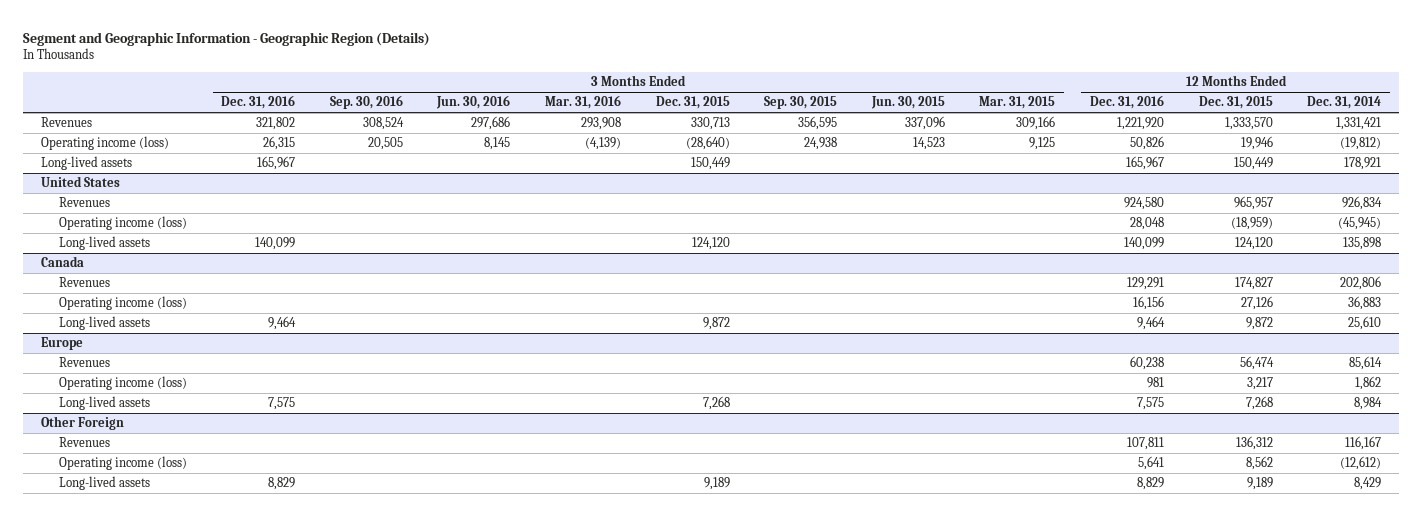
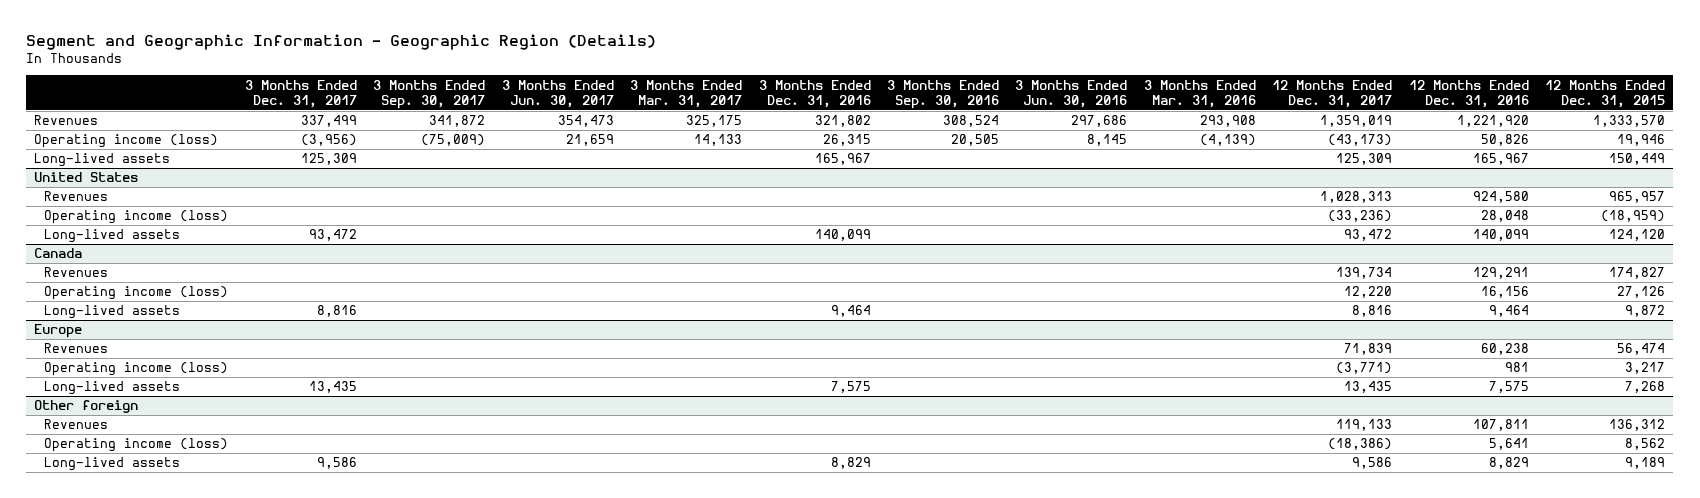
- | 3 Months Ended Dec. 31, 2016 | 3 Months Ended Sep. 30, 2016 | 3 Months Ended Jun. 30, 2016 | 3 Months Ended Mar. 31, 2016 | 3 Months Ended Dec. 31, 2015 | 3 Months Ended Sep. 30, 2015 | 3 Months Ended Jun. 30, 2015 | 3 Months Ended Mar. 31, 2015 | 12 Months Ended Dec. 31, 2016 | 12 Months Ended Dec. 31, 2015 | 12 Months Ended Dec. 31, 2014
+ | 3 Months Ended Dec. 31, 2017 | 3 Months Ended Sep. 30, 2017 | 3 Months Ended Jun. 30, 2017 | 3 Months Ended Mar. 31, 2017 | 3 Months Ended Dec. 31, 2016 | 3 Months Ended Sep. 30, 2016 | 3 Months Ended Jun. 30, 2016 | 3 Months Ended Mar. 31, 2016 | 12 Months Ended Dec. 31, 2017 | 12 Months Ended Dec. 31, 2016 | 12 Months Ended Dec. 31, 2015
- Other Foreign
+ Other foreign

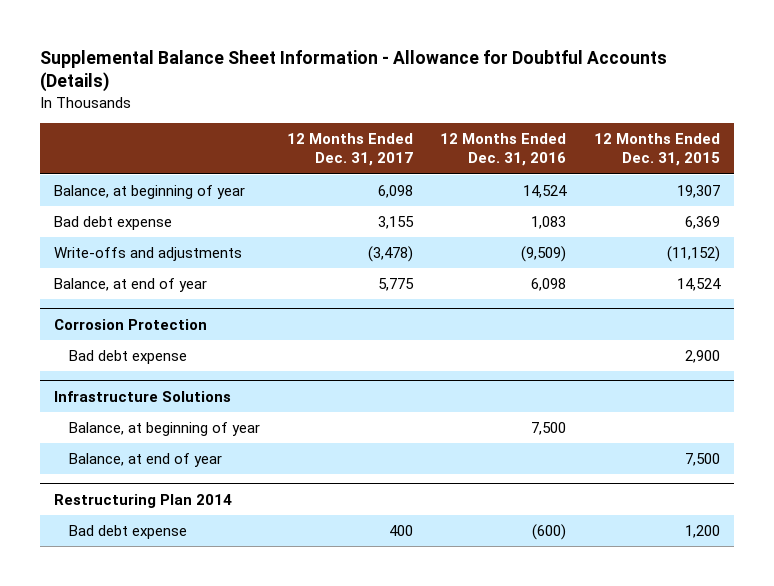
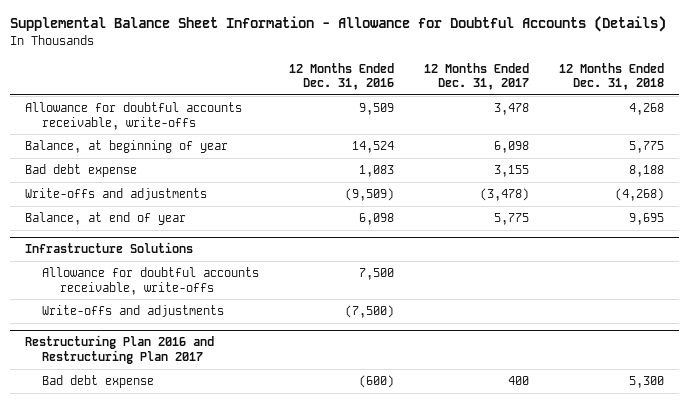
- | 12 Months Ended Dec. 31, 2017 | 12 Months Ended Dec. 31, 2016 | 12 Months Ended Dec. 31, 2015
+ | 12 Months Ended Dec. 31, 2016 | 12 Months Ended Dec. 31, 2017 | 12 Months Ended Dec. 31, 2018
+ Allowance for doubtful accounts receivable, write-offs | 9,509 | 3,478 | 4,268
- Corrosion Protection
- Bad debt expense | | | 2,900
@ Infrastructure Solutions
- Balance, at beginning of year | | 7,500 |
- Balance, at end of year | | | 7,500
- Restructuring Plan 2014
@ Infrastructure Solutions
+ Allowance for doubtful accounts receivable, write-offs | 7,500 | |
+ Write-offs and adjustments | (7,500) | |
+ Restructuring Plan 2016 and Restructuring Plan 2017

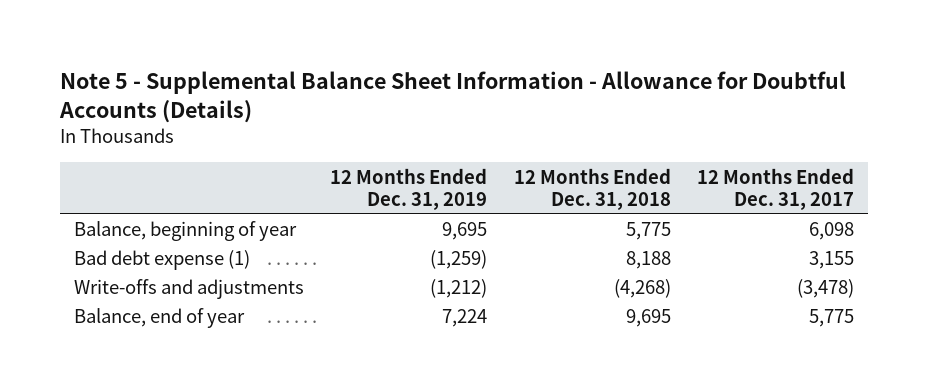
- Supplemental Balance Sheet Information - Allowance for Doubtful Accounts (Details)
+ Note 5 - Supplemental Balance Sheet Information - Allowance for Doubtful Accounts (Details)
- | 12 Months Ended Dec. 31, 2016 | 12 Months Ended Dec. 31, 2017 | 12 Months Ended Dec. 31, 2018
+ | 12 Months Ended Dec. 31, 2019 | 12 Months Ended Dec. 31, 2018 | 12 Months Ended Dec. 31, 2017
- Allowance for doubtful accounts receivable, write-offs | 9,509 | 3,478 | 4,268
- Balance, at beginning of year | 14,524 | 6,098 | 5,775
- Bad debt expense | 1,083 | 3,155 | 8,188
+ Balance, beginning of year | 9,695 | 5,775 | 6,098
+ Bad debt expense (1) | (1,259) | 8,188 | 3,155
- Balance, at end of year | 6,098 | 5,775 | 9,695
- Infrastructure Solutions
- Allowance for doubtful accounts receivable, write-offs | 7,500 | |
- Write-offs and adjustments | (7,500) | |
- Restructuring Plan 2016 and Restructuring Plan 2017
- Bad debt expense | (600) | 400 | 5,300
+ Balance, end of year | 7,224 | 9,695 | 5,775

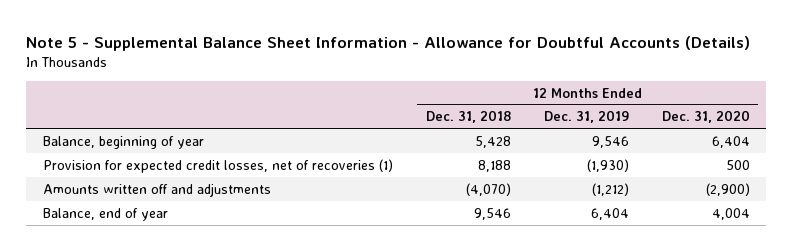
- | 12 Months Ended Dec. 31, 2019 | 12 Months Ended Dec. 31, 2018 | 12 Months Ended Dec. 31, 2017
+ | 12 Months Ended Dec. 31, 2018 | 12 Months Ended Dec. 31, 2019 | 12 Months Ended Dec. 31, 2020
- Balance, beginning of year | 9,695 | 5,775 | 6,098
- Bad debt expense (1) | (1,259) | 8,188 | 3,155
- Write-offs and adjustments | (1,212) | (4,268) | (3,478)
- Balance, end of year | 7,224 | 9,695 | 5,775
+ Balance, beginning of year | 5,428 | 9,546 | 6,404
+ Provision for expected credit losses, net of recoveries (1) | 8,188 | (1,930) | 500
+ Amounts written off and adjustments | (4,070) | (1,212) | (2,900)
+ Balance, end of year | 9,546 | 6,404 | 4,004

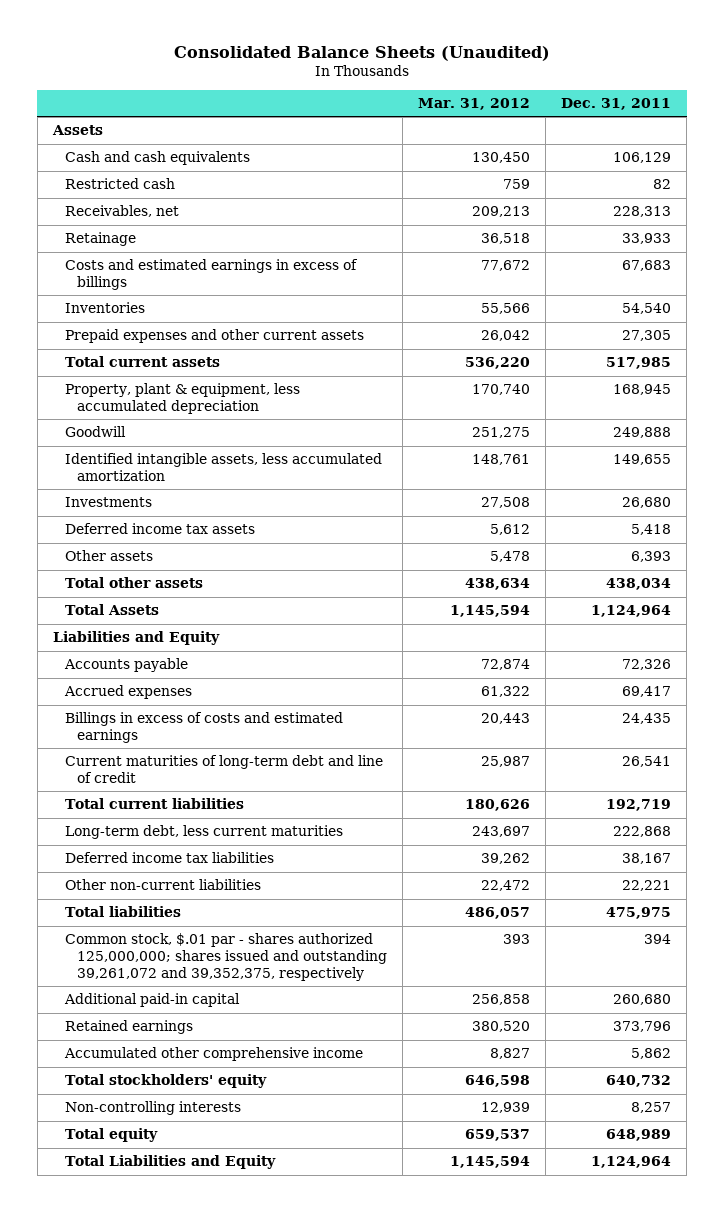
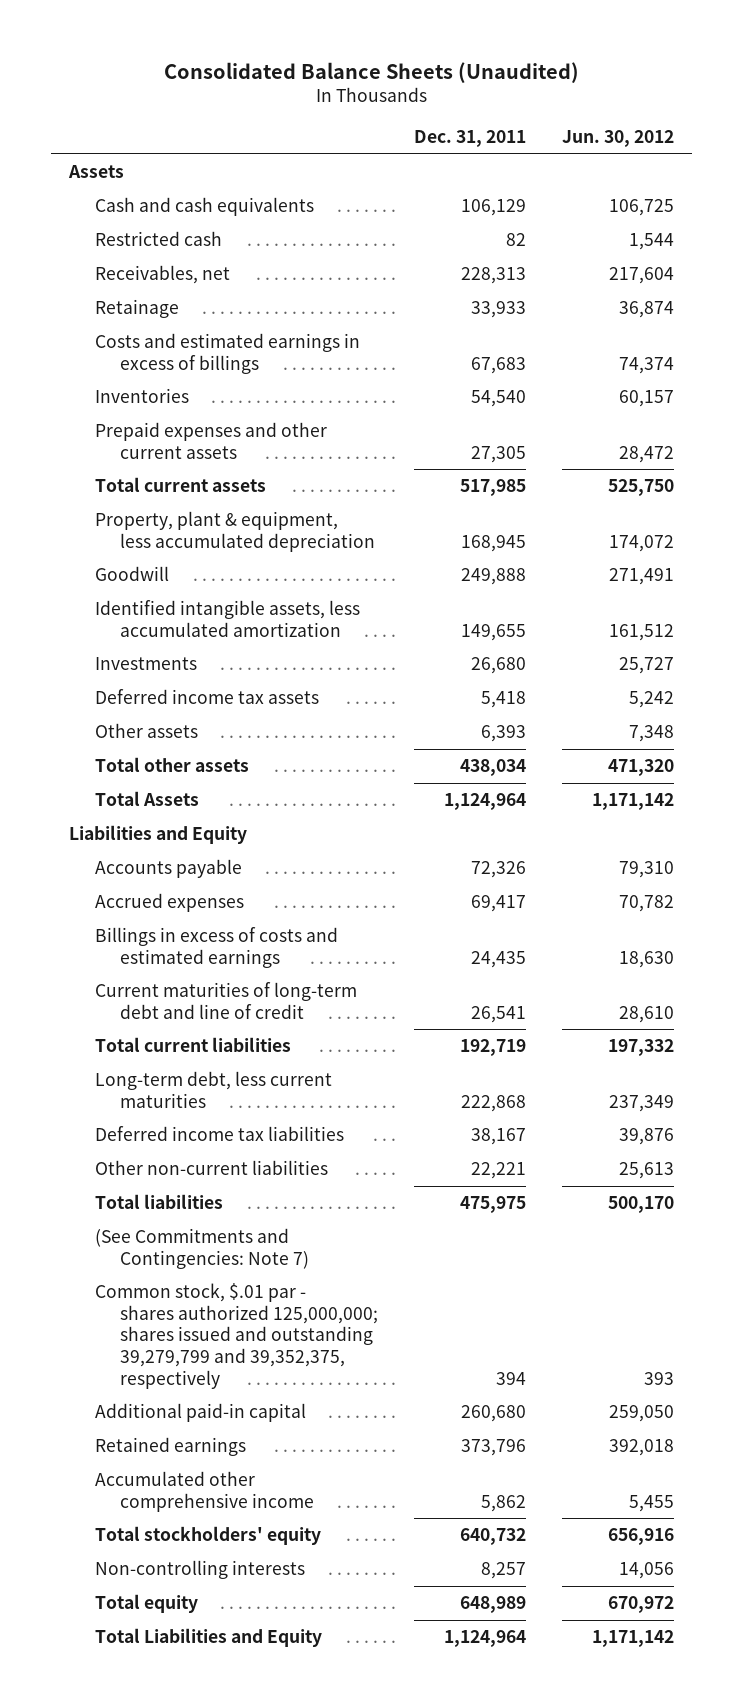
- | Mar. 31, 2012 | Dec. 31, 2011
+ | Dec. 31, 2011 | Jun. 30, 2012
- Common stock, $.01 par - shares authorized 125,000,000; shares issued and outstanding 39,261,072 and 39,352,375, respectively | 393 | 394
+ (See Commitments and Contingencies: Note 7)
+ Common stock, $.01 par - shares authorized 125,000,000; shares issued and outstanding 39,279,799 and 39,352,375, respectively | 394 | 393

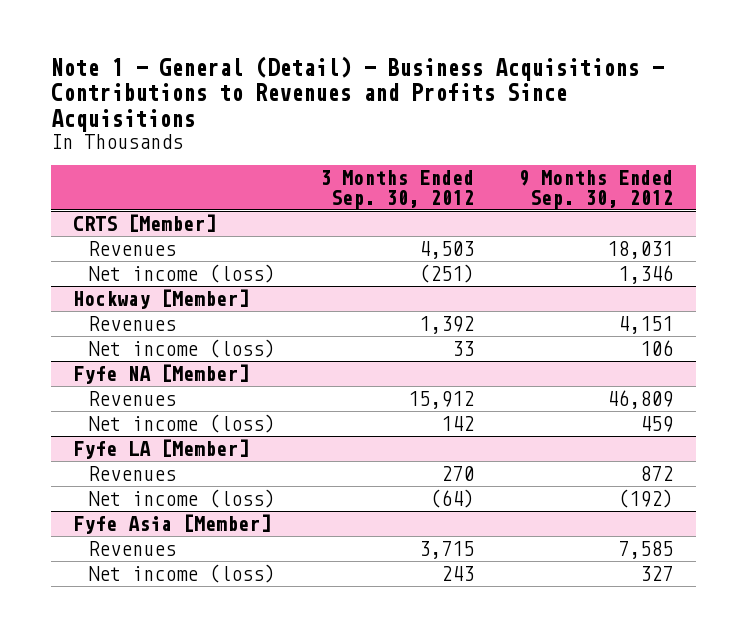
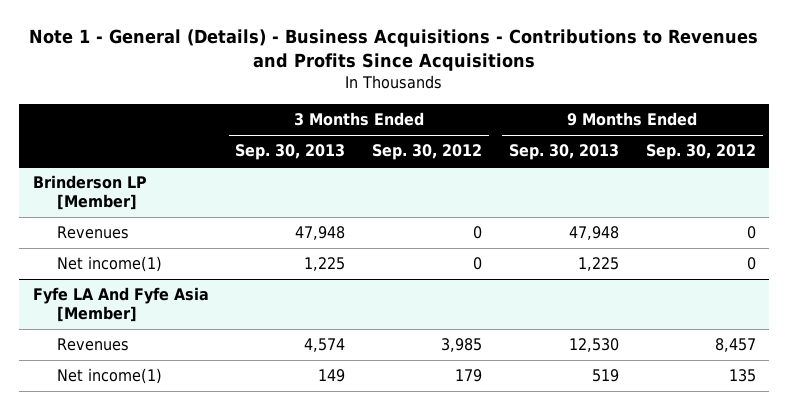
- Note 1 - General (Detail) - Business Acquisitions - Contributions to Revenues and Profits Since Acquisitions
+ Note 1 - General (Details) - Business Acquisitions - Contributions to Revenues and Profits Since Acquisitions
- | 3 Months Ended Sep. 30, 2012 | 9 Months Ended Sep. 30, 2012
+ | 3 Months Ended Sep. 30, 2013 | 3 Months Ended Sep. 30, 2012 | 9 Months Ended Sep. 30, 2013 | 9 Months Ended Sep. 30, 2012
- CRTS [Member]
- Revenues | 4,503 | 18,031
- Net income (loss) | (251) | 1,346
- Hockway [Member]
- Revenues | 1,392 | 4,151
- Net income (loss) | 33 | 106
- Fyfe NA [Member]
- Revenues | 15,912 | 46,809
- Net income (loss) | 142 | 459
- Fyfe LA [Member]
- Revenues | 270 | 872
- Net income (loss) | (64) | (192)
- Fyfe Asia [Member]
- Revenues | 3,715 | 7,585
- Net income (loss) | 243 | 327
+ Brinderson LP [Member]
+ Revenues | 47,948 | 0 | 47,948 | 0
+ Net income(1) | 1,225 | 0 | 1,225 | 0
+ Fyfe LA And Fyfe Asia [Member]
+ Revenues | 4,574 | 3,985 | 12,530 | 8,457
+ Net income(1) | 149 | 179 | 519 | 135

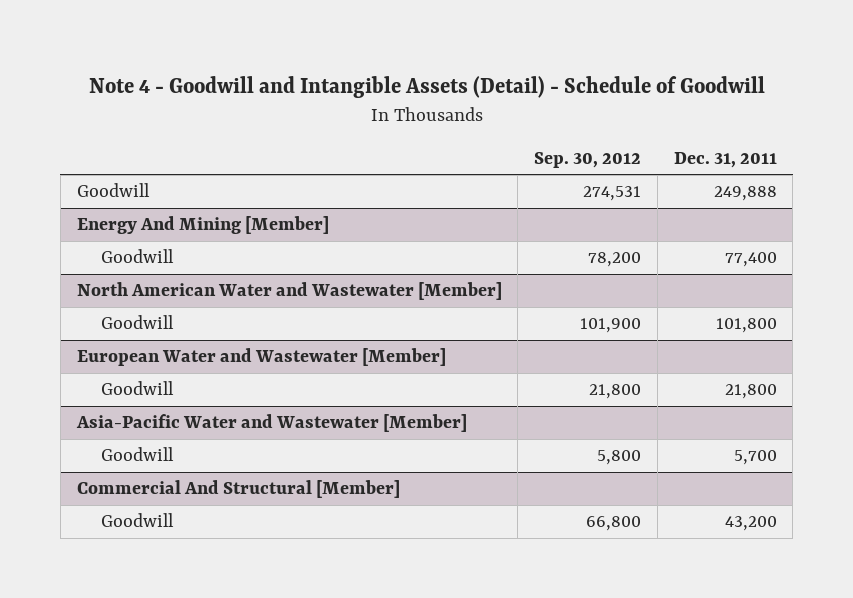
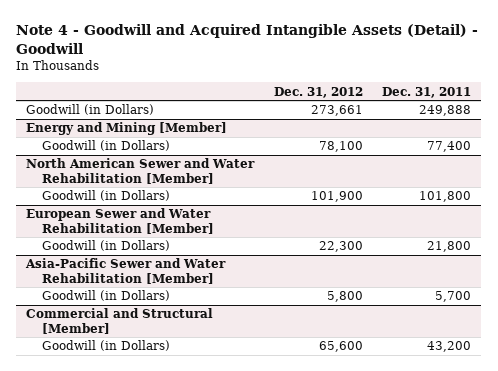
- Note 4 - Goodwill and Intangible Assets (Detail) - Schedule of Goodwill
+ Note 4 - Goodwill and Acquired Intangible Assets (Detail) - Goodwill
- | Sep. 30, 2012 | Dec. 31, 2011
+ | Dec. 31, 2012 | Dec. 31, 2011
- Goodwill | 274,531 | 249,888
- Energy And Mining [Member]
- Goodwill | 78,200 | 77,400
- North American Water and Wastewater [Member]
- Goodwill | 101,900 | 101,800
- European Water and Wastewater [Member]
- Goodwill | 21,800 | 21,800
- Asia-Pacific Water and Wastewater [Member]
- Goodwill | 5,800 | 5,700
- Commercial And Structural [Member]
- Goodwill | 66,800 | 43,200
+ Goodwill (in Dollars) | 273,661 | 249,888
+ Energy and Mining [Member]
+ Goodwill (in Dollars) | 78,100 | 77,400
+ North American Sewer and Water Rehabilitation [Member]
+ Goodwill (in Dollars) | 101,900 | 101,800
+ European Sewer and Water Rehabilitation [Member]
+ Goodwill (in Dollars) | 22,300 | 21,800
+ Asia-Pacific Sewer and Water Rehabilitation [Member]
+ Goodwill (in Dollars) | 5,800 | 5,700
+ Commercial and Structural [Member]
+ Goodwill (in Dollars) | 65,600 | 43,200

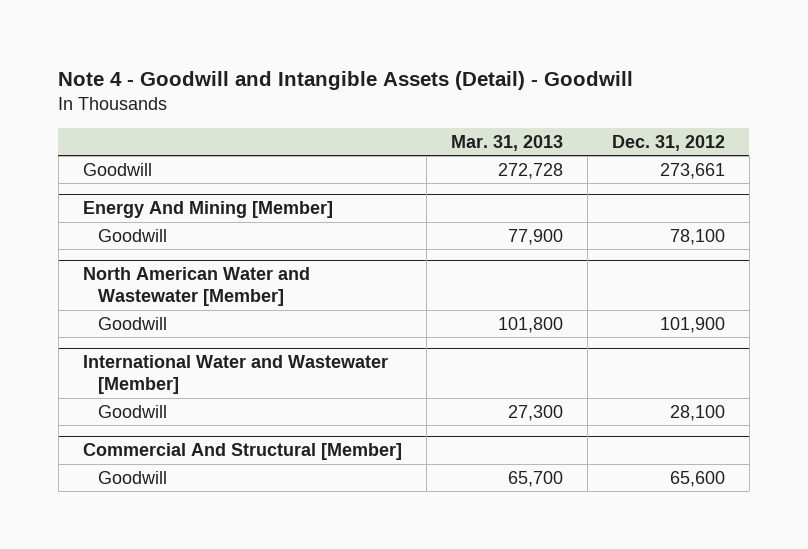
- Note 4 - Goodwill and Acquired Intangible Assets (Detail) - Goodwill
+ Note 4 - Goodwill and Intangible Assets (Detail) - Goodwill
- | Dec. 31, 2012 | Dec. 31, 2011
+ | Mar. 31, 2013 | Dec. 31, 2012
- Goodwill (in Dollars) | 273,661 | 249,888
- Energy and Mining [Member]
- Goodwill (in Dollars) | 78,100 | 77,400
- North American Sewer and Water Rehabilitation [Member]
- Goodwill (in Dollars) | 101,900 | 101,800
- European Sewer and Water Rehabilitation [Member]
- Goodwill (in Dollars) | 22,300 | 21,800
- Asia-Pacific Sewer and Water Rehabilitation [Member]
- Goodwill (in Dollars) | 5,800 | 5,700
- Commercial and Structural [Member]
- Goodwill (in Dollars) | 65,600 | 43,200
+ Goodwill | 272,728 | 273,661
+ Energy And Mining [Member]
+ Goodwill | 77,900 | 78,100
+ North American Water and Wastewater [Member]
+ Goodwill | 101,800 | 101,900
+ International Water and Wastewater [Member]
+ Goodwill | 27,300 | 28,100
+ Commercial And Structural [Member]
+ Goodwill | 65,700 | 65,600

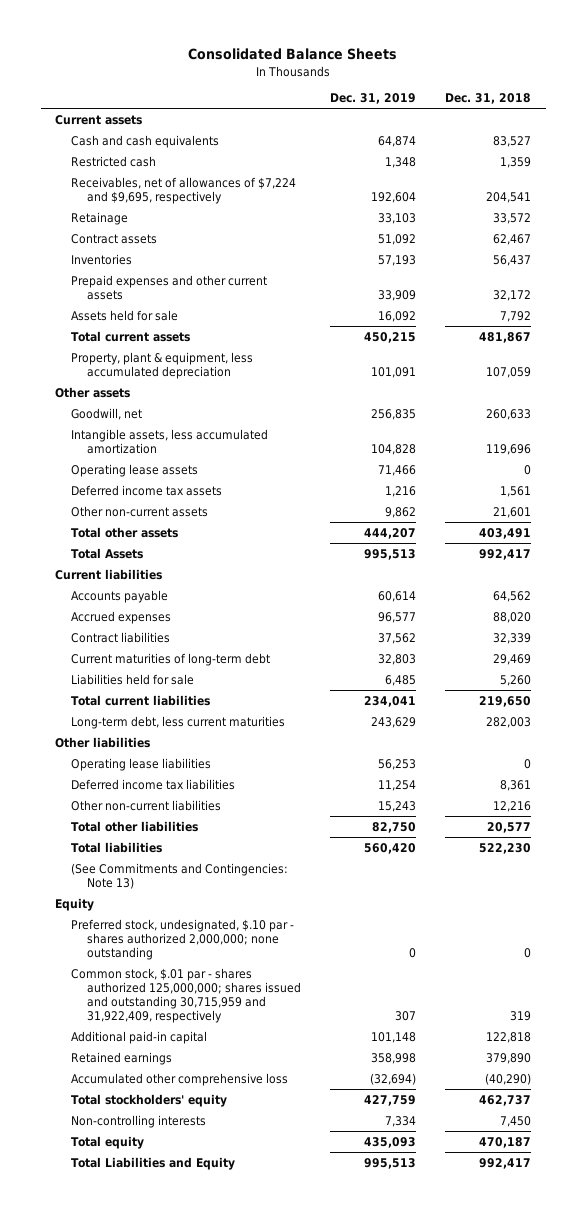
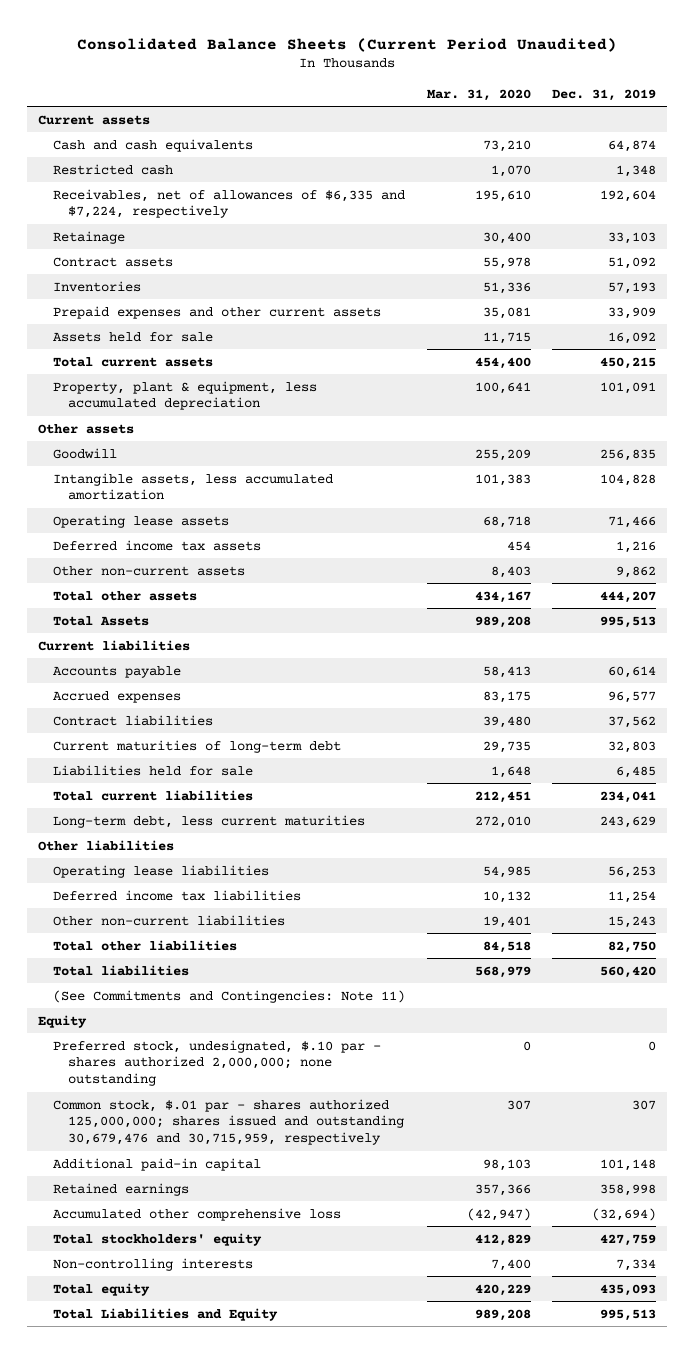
- Consolidated Balance Sheets
+ Consolidated Balance Sheets (Current Period Unaudited)
- | Dec. 31, 2019 | Dec. 31, 2018
+ | Mar. 31, 2020 | Dec. 31, 2019
- Receivables, net of allowances of $7,224 and $9,695, respectively | 192,604 | 204,541
+ Receivables, net of allowances of $6,335 and $7,224, respectively | 195,610 | 192,604
- Goodwill, net | 256,835 | 260,633
+ Goodwill | 255,209 | 256,835
- (See Commitments and Contingencies: Note 13)
+ (See Commitments and Contingencies: Note 11)
- Common stock, $.01 par - shares authorized 125,000,000; shares issued and outstanding 30,715,959 and 31,922,409, respectively | 307 | 319
+ Common stock, $.01 par - shares authorized 125,000,000; shares issued and outstanding 30,679,476 and 30,715,959, respectively | 307 | 307

